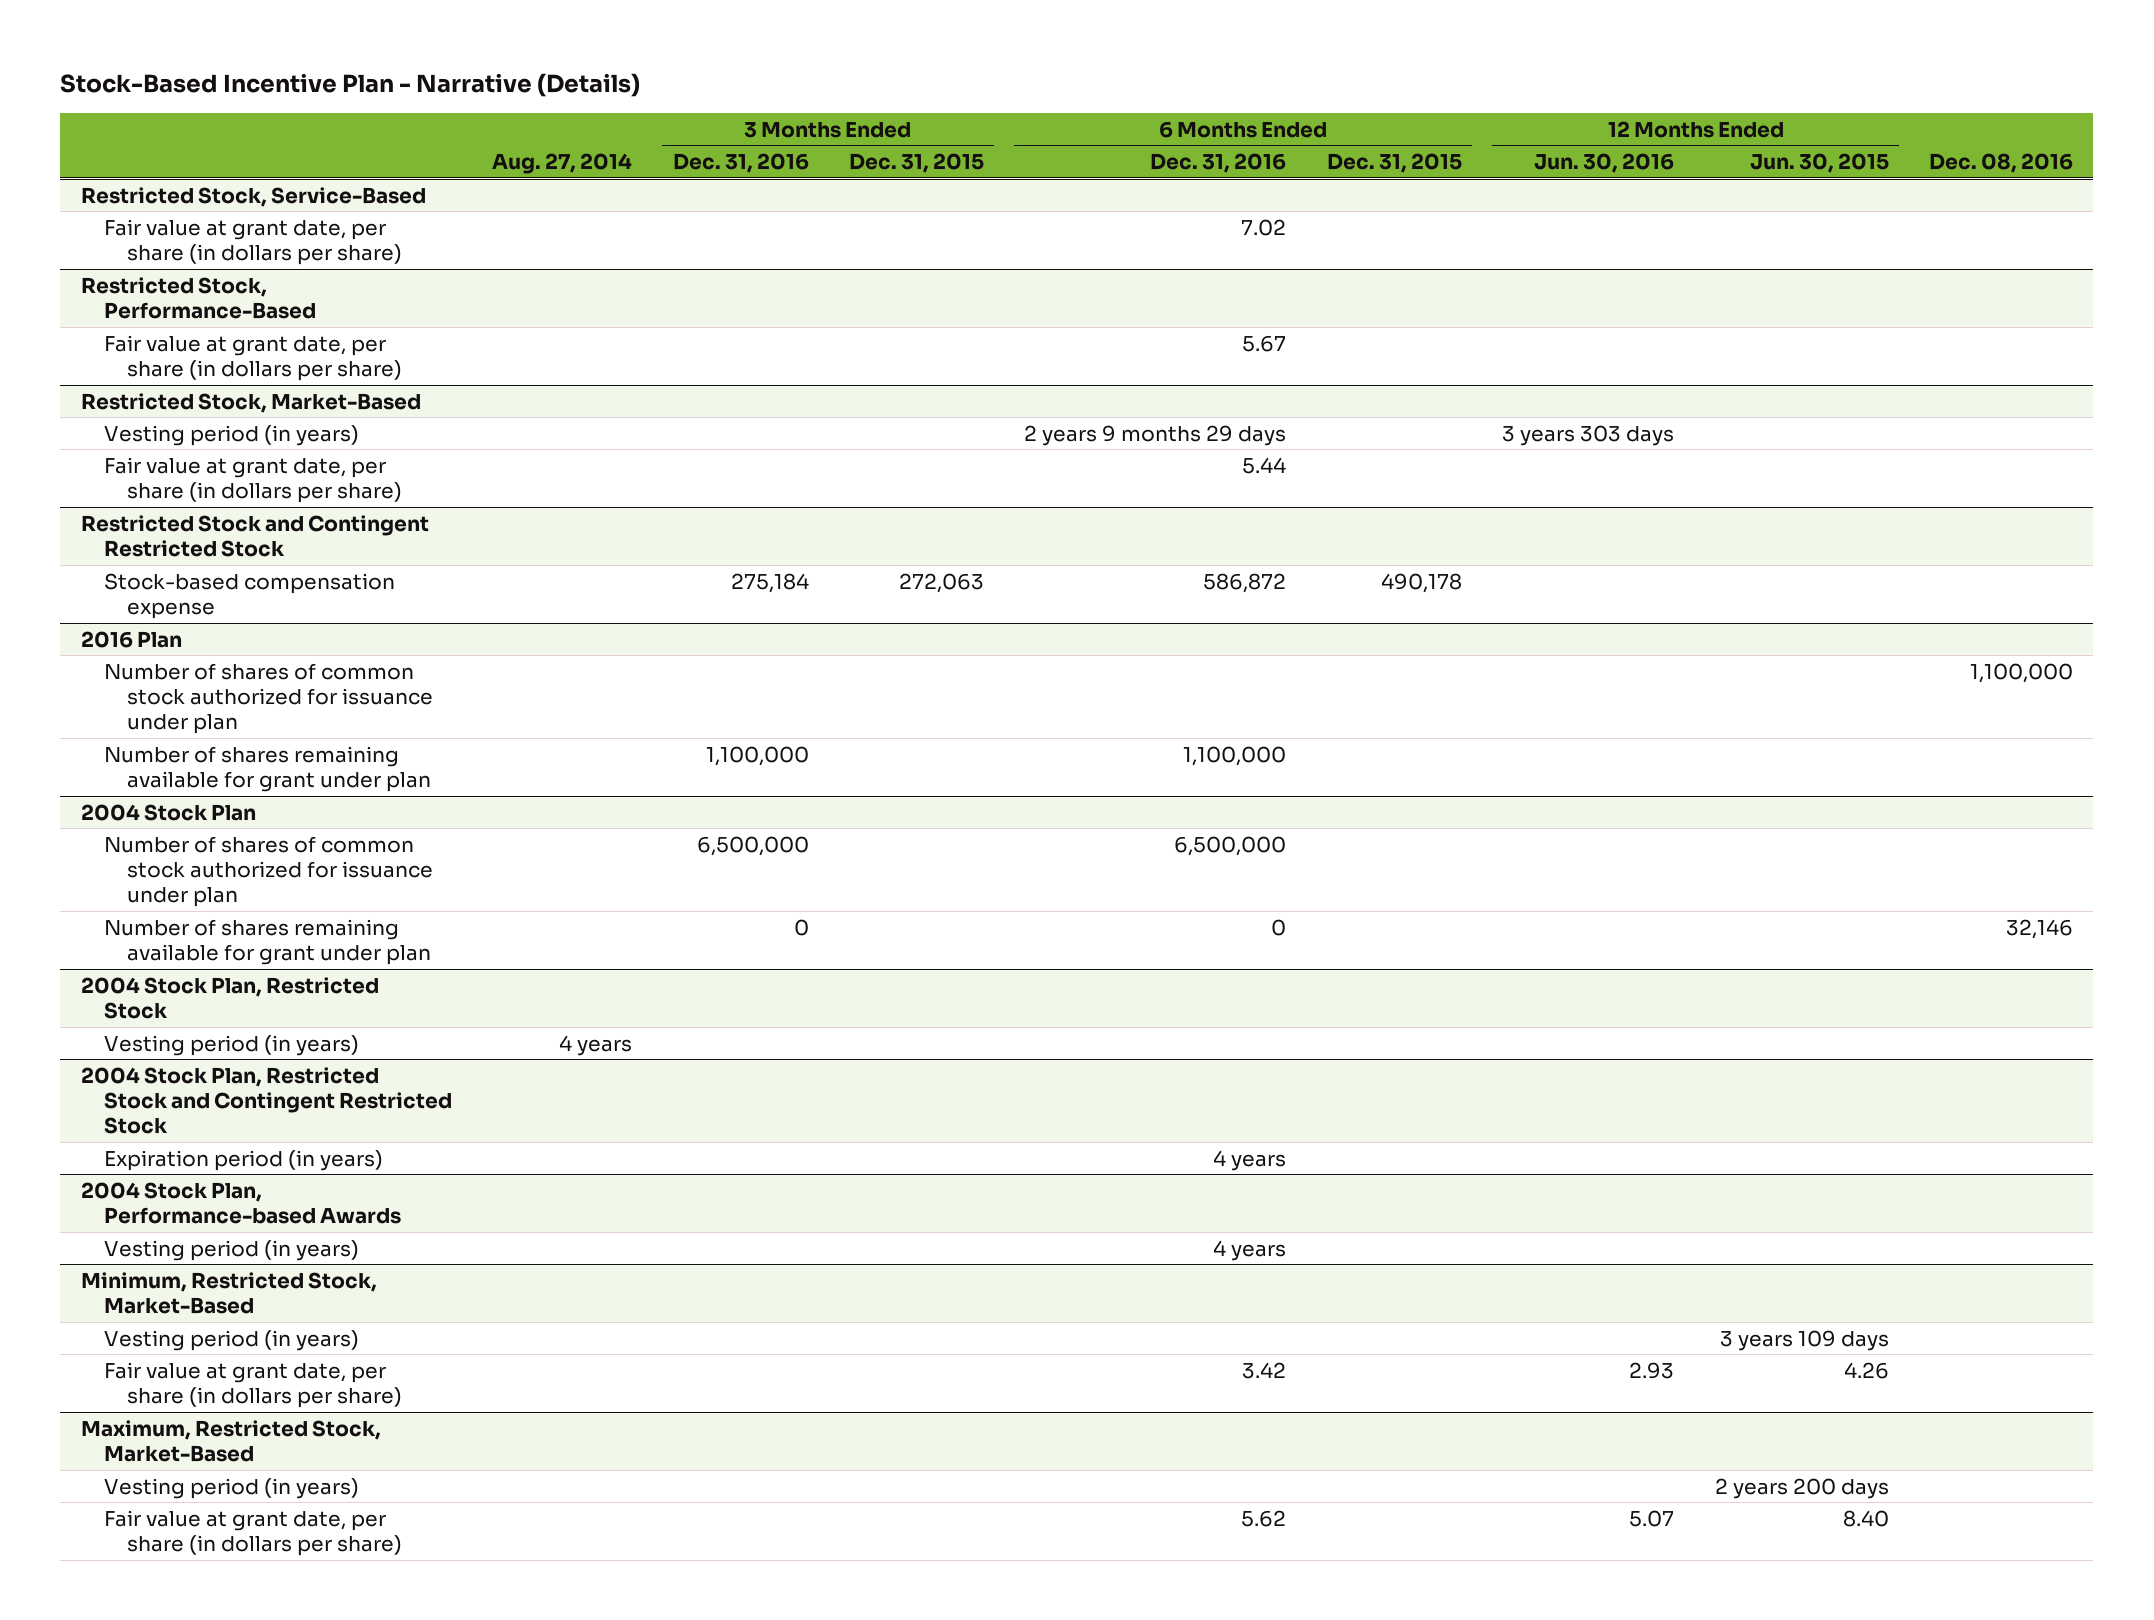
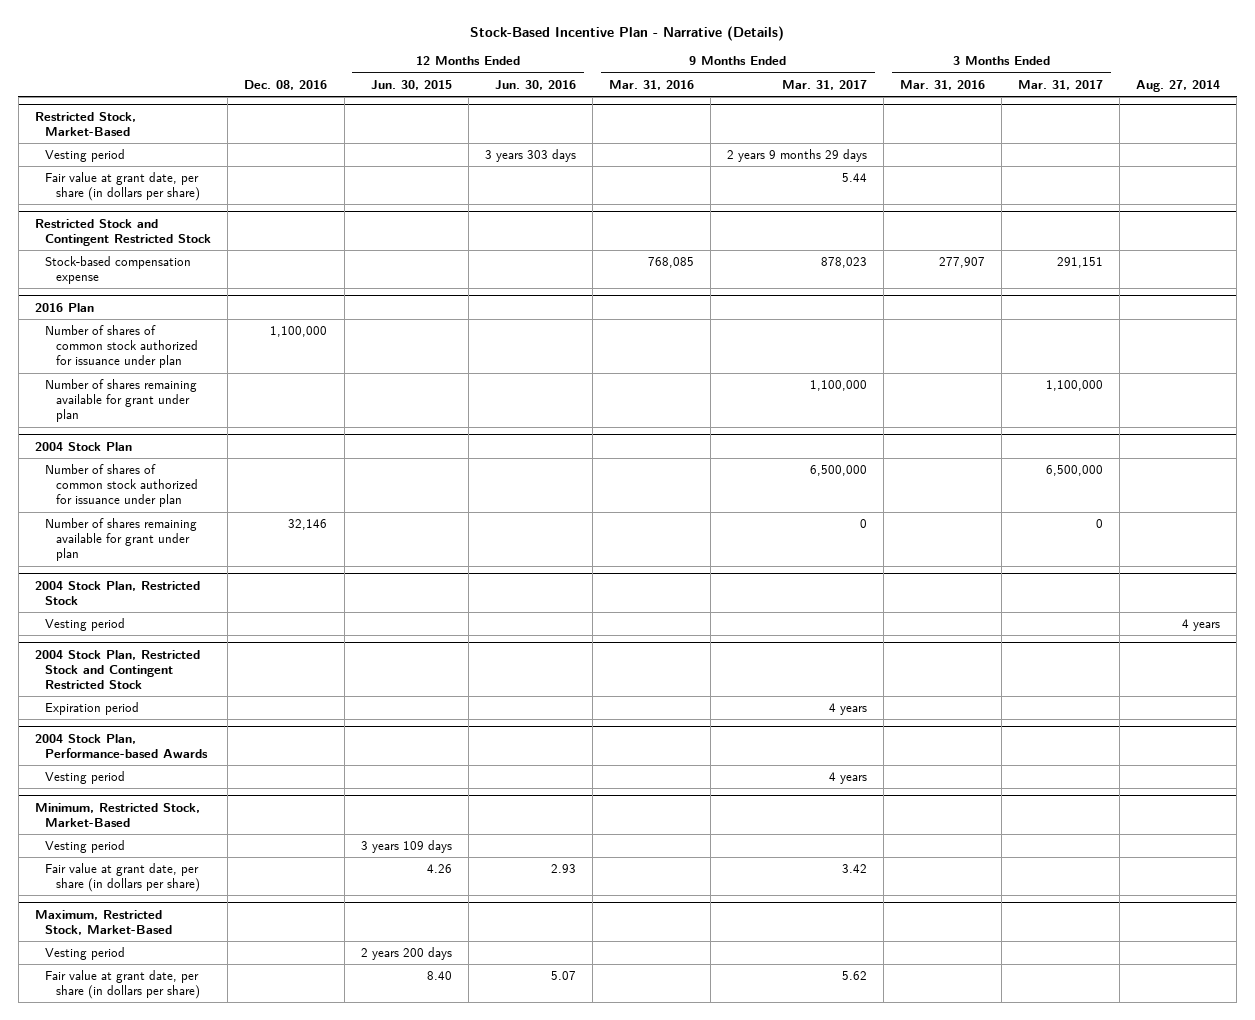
- | Aug. 27, 2014 | 3 Months Ended Dec. 31, 2016 | 3 Months Ended Dec. 31, 2015 | 6 Months Ended Dec. 31, 2016 | 6 Months Ended Dec. 31, 2015 | 12 Months Ended Jun. 30, 2016 | 12 Months Ended Jun. 30, 2015 | Dec. 08, 2016
+ | Dec. 08, 2016 | 12 Months Ended Jun. 30, 2015 | 12 Months Ended Jun. 30, 2016 | 9 Months Ended Mar. 31, 2016 | 9 Months Ended Mar. 31, 2017 | 3 Months Ended Mar. 31, 2016 | 3 Months Ended Mar. 31, 2017 | Aug. 27, 2014
- Restricted Stock, Service-Based
- Fair value at grant date, per share (in dollars per share) | | | | 7.02 | | | |
- Restricted Stock, Performance-Based
- Fair value at grant date, per share (in dollars per share) | | | | 5.67 | | | |
@ Restricted Stock, Market-Based
- Vesting period (in years) | | | | 2 years 9 months 29 days | | 3 years 303 days | |
+ Vesting period | | | 3 years 303 days | | 2 years 9 months 29 days | | |
@ 2004 Stock Plan, Restricted Stock
- Vesting period (in years) | 4 years | | | | | | |
+ Vesting period | | | | | | | | 4 years
@ 2004 Stock Plan, Restricted Stock and Contingent Restricted Stock
- Expiration period (in years) | | | | 4 years | | | |
+ Expiration period | | | | | 4 years | | |
@ 2004 Stock Plan, Performance-based Awards
- Vesting period (in years) | | | | 4 years | | | |
+ Vesting period | | | | | 4 years | | |
@ Minimum, Restricted Stock, Market-Based
- Vesting period (in years) | | | | | | | 3 years 109 days |
+ Vesting period | | 3 years 109 days | | | | | |
@ Maximum, Restricted Stock, Market-Based
- Vesting period (in years) | | | | | | | 2 years 200 days |
+ Vesting period | | 2 years 200 days | | | | | |

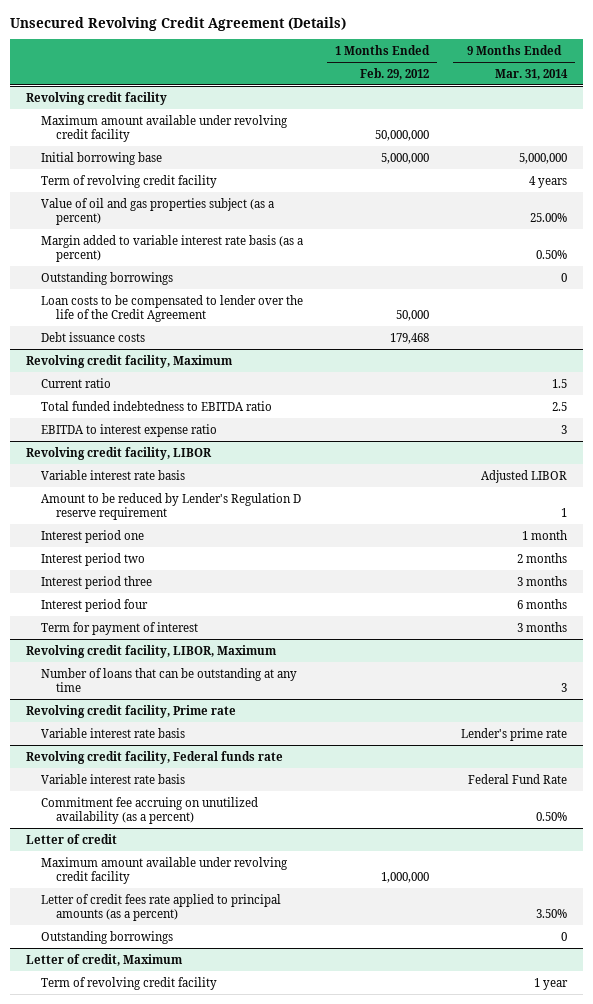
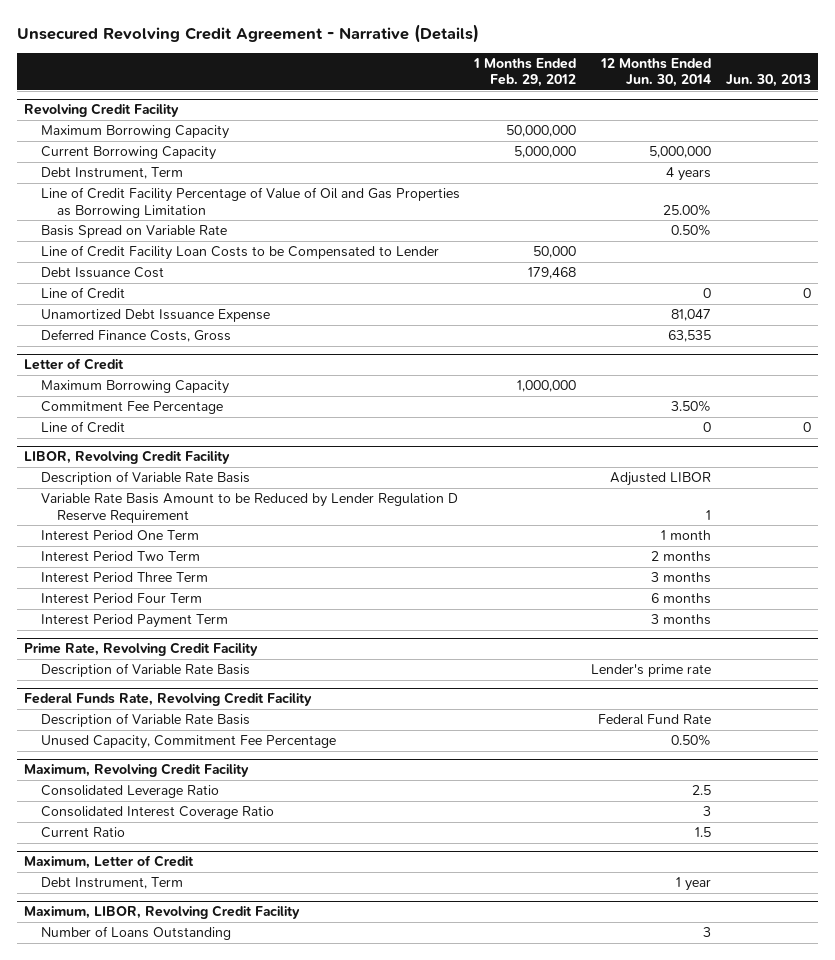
- Unsecured Revolving Credit Agreement (Details)
+ Unsecured Revolving Credit Agreement - Narrative (Details)
- | 1 Months Ended Feb. 29, 2012 | 9 Months Ended Mar. 31, 2014
+ | 1 Months Ended Feb. 29, 2012 | 12 Months Ended Jun. 30, 2014 | Jun. 30, 2013
- Revolving credit facility
- Maximum amount available under revolving credit facility | 50,000,000 |
- Initial borrowing base | 5,000,000 | 5,000,000
- Term of revolving credit facility | | 4 years
- Value of oil and gas properties subject (as a percent) | | 25.00%
- Margin added to variable interest rate basis (as a percent) | | 0.50%
- Outstanding borrowings | | 0
- Loan costs to be compensated to lender over the life of the Credit Agreement | 50,000 |
- Debt issuance costs | 179,468 |
- Revolving credit facility, Maximum
- Current ratio | | 1.5
- Total funded indebtedness to EBITDA ratio | | 2.5
- EBITDA to interest expense ratio | | 3
- Revolving credit facility, LIBOR
- Variable interest rate basis | | Adjusted LIBOR
- Amount to be reduced by Lender's Regulation D reserve requirement | | 1
- Interest period one | | 1 month
- Interest period two | | 2 months
- Interest period three | | 3 months
- Interest period four | | 6 months
- Term for payment of interest | | 3 months
- Revolving credit facility, LIBOR, Maximum
- Number of loans that can be outstanding at any time | | 3
- Revolving credit facility, Prime rate
- Variable interest rate basis | | Lender's prime rate
- Revolving credit facility, Federal funds rate
- Variable interest rate basis | | Federal Fund Rate
- Commitment fee accruing on unutilized availability (as a percent) | | 0.50%
- Letter of credit
- Maximum amount available under revolving credit facility | 1,000,000 |
- Letter of credit fees rate applied to principal amounts (as a percent) | | 3.50%
- Outstanding borrowings | | 0
- Letter of credit, Maximum
- Term of revolving credit facility | | 1 year
+ Revolving Credit Facility
+ Maximum Borrowing Capacity | 50,000,000 | |
+ Current Borrowing Capacity | 5,000,000 | 5,000,000 |
+ Debt Instrument, Term | | 4 years |
+ Line of Credit Facility Percentage of Value of Oil and Gas Properties as Borrowing Limitation | | 25.00% |
+ Basis Spread on Variable Rate | | 0.50% |
+ Line of Credit Facility Loan Costs to be Compensated to Lender | 50,000 | |
+ Debt Issuance Cost | 179,468 | |
+ Line of Credit | | 0 | 0
+ Unamortized Debt Issuance Expense | | 81,047 |
+ Deferred Finance Costs, Gross | | 63,535 |
+ Letter of Credit
+ Maximum Borrowing Capacity | 1,000,000 | |
+ Commitment Fee Percentage | | 3.50% |
+ Line of Credit | | 0 | 0
+ LIBOR, Revolving Credit Facility
+ Description of Variable Rate Basis | | Adjusted LIBOR |
+ Variable Rate Basis Amount to be Reduced by Lender Regulation D Reserve Requirement | | 1 |
+ Interest Period One Term | | 1 month |
+ Interest Period Two Term | | 2 months |
+ Interest Period Three Term | | 3 months |
+ Interest Period Four Term | | 6 months |
+ Interest Period Payment Term | | 3 months |
+ Prime Rate, Revolving Credit Facility
+ Description of Variable Rate Basis | | Lender's prime rate |
+ Federal Funds Rate, Revolving Credit Facility
+ Description of Variable Rate Basis | | Federal Fund Rate |
+ Unused Capacity, Commitment Fee Percentage | | 0.50% |
+ Maximum, Revolving Credit Facility
+ Consolidated Leverage Ratio | | 2.5 |
+ Consolidated Interest Coverage Ratio | | 3 |
+ Current Ratio | | 1.5 |
+ Maximum, Letter of Credit
+ Debt Instrument, Term | | 1 year |
+ Maximum, LIBOR, Revolving Credit Facility
+ Number of Loans Outstanding | | 3 |

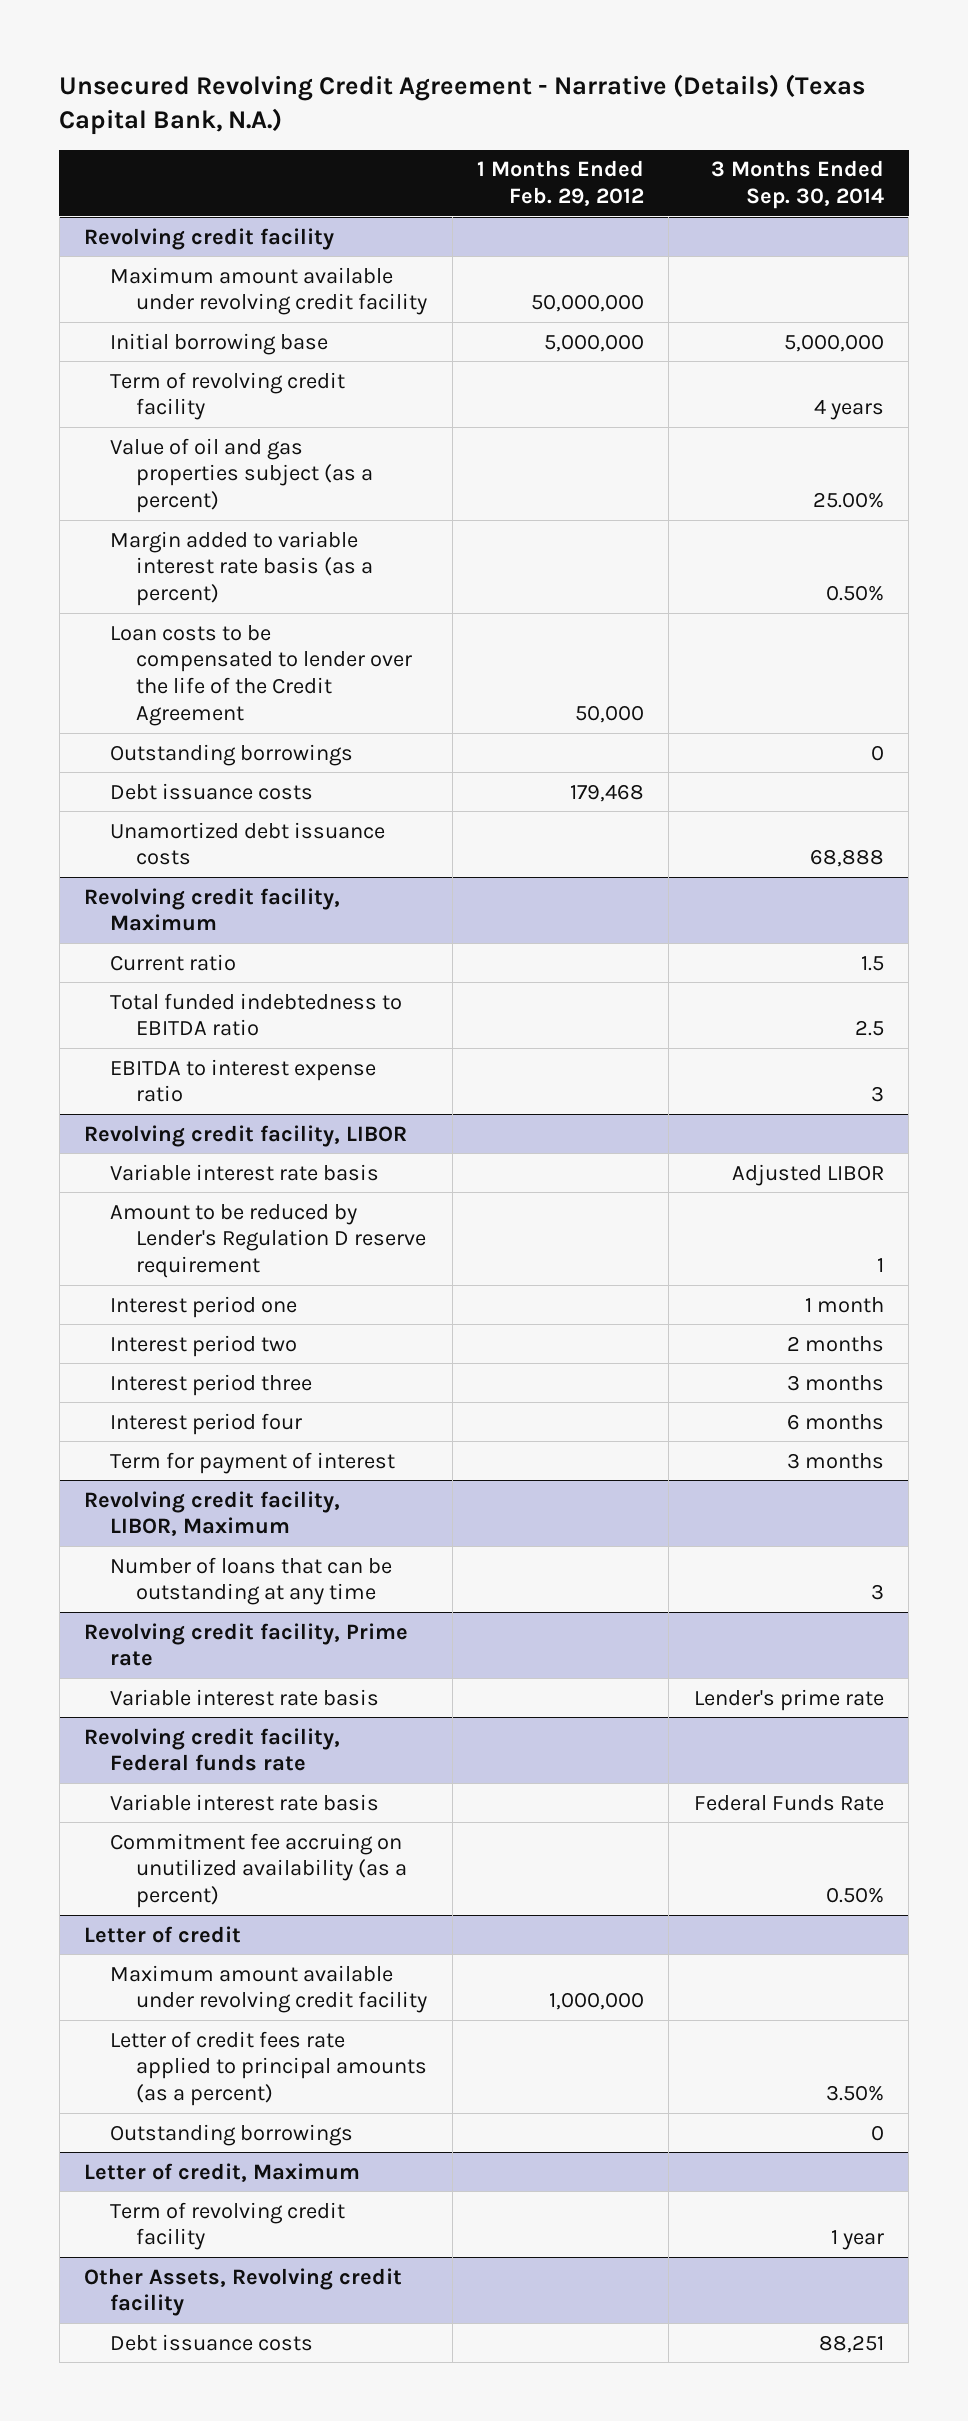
- Unsecured Revolving Credit Agreement - Narrative (Details)
+ Unsecured Revolving Credit Agreement - Narrative (Details) (Texas Capital Bank, N.A.)
- | 1 Months Ended Feb. 29, 2012 | 12 Months Ended Jun. 30, 2014 | Jun. 30, 2013
+ | 1 Months Ended Feb. 29, 2012 | 3 Months Ended Sep. 30, 2014
- Revolving Credit Facility
- Maximum Borrowing Capacity | 50,000,000 | |
- Current Borrowing Capacity | 5,000,000 | 5,000,000 |
- Debt Instrument, Term | | 4 years |
- Line of Credit Facility Percentage of Value of Oil and Gas Properties as Borrowing Limitation | | 25.00% |
- Basis Spread on Variable Rate | | 0.50% |
- Line of Credit Facility Loan Costs to be Compensated to Lender | 50,000 | |
- Debt Issuance Cost | 179,468 | |
- Line of Credit | | 0 | 0
- Unamortized Debt Issuance Expense | | 81,047 |
- Deferred Finance Costs, Gross | | 63,535 |
- Letter of Credit
- Maximum Borrowing Capacity | 1,000,000 | |
- Commitment Fee Percentage | | 3.50% |
- Line of Credit | | 0 | 0
- LIBOR, Revolving Credit Facility
- Description of Variable Rate Basis | | Adjusted LIBOR |
- Variable Rate Basis Amount to be Reduced by Lender Regulation D Reserve Requirement | | 1 |
- Interest Period One Term | | 1 month |
- Interest Period Two Term | | 2 months |
- Interest Period Three Term | | 3 months |
- Interest Period Four Term | | 6 months |
- Interest Period Payment Term | | 3 months |
- Prime Rate, Revolving Credit Facility
- Description of Variable Rate Basis | | Lender's prime rate |
- Federal Funds Rate, Revolving Credit Facility
- Description of Variable Rate Basis | | Federal Fund Rate |
- Unused Capacity, Commitment Fee Percentage | | 0.50% |
- Maximum, Revolving Credit Facility
- Consolidated Leverage Ratio | | 2.5 |
- Consolidated Interest Coverage Ratio | | 3 |
- Current Ratio | | 1.5 |
- Maximum, Letter of Credit
- Debt Instrument, Term | | 1 year |
- Maximum, LIBOR, Revolving Credit Facility
- Number of Loans Outstanding | | 3 |
+ Revolving credit facility
+ Maximum amount available under revolving credit facility | 50,000,000 |
+ Initial borrowing base | 5,000,000 | 5,000,000
+ Term of revolving credit facility | | 4 years
+ Value of oil and gas properties subject (as a percent) | | 25.00%
+ Margin added to variable interest rate basis (as a percent) | | 0.50%
+ Loan costs to be compensated to lender over the life of the Credit Agreement | 50,000 |
+ Outstanding borrowings | | 0
+ Debt issuance costs | 179,468 |
+ Unamortized debt issuance costs | | 68,888
+ Revolving credit facility, Maximum
+ Current ratio | | 1.5
+ Total funded indebtedness to EBITDA ratio | | 2.5
+ EBITDA to interest expense ratio | | 3
+ Revolving credit facility, LIBOR
+ Variable interest rate basis | | Adjusted LIBOR
+ Amount to be reduced by Lender's Regulation D reserve requirement | | 1
+ Interest period one | | 1 month
+ Interest period two | | 2 months
+ Interest period three | | 3 months
+ Interest period four | | 6 months
+ Term for payment of interest | | 3 months
+ Revolving credit facility, LIBOR, Maximum
+ Number of loans that can be outstanding at any time | | 3
+ Revolving credit facility, Prime rate
+ Variable interest rate basis | | Lender's prime rate
+ Revolving credit facility, Federal funds rate
+ Variable interest rate basis | | Federal Funds Rate
+ Commitment fee accruing on unutilized availability (as a percent) | | 0.50%
+ Letter of credit
+ Maximum amount available under revolving credit facility | 1,000,000 |
+ Letter of credit fees rate applied to principal amounts (as a percent) | | 3.50%
+ Outstanding borrowings | | 0
+ Letter of credit, Maximum
+ Term of revolving credit facility | | 1 year
+ Other Assets, Revolving credit facility
+ Debt issuance costs | | 88,251

